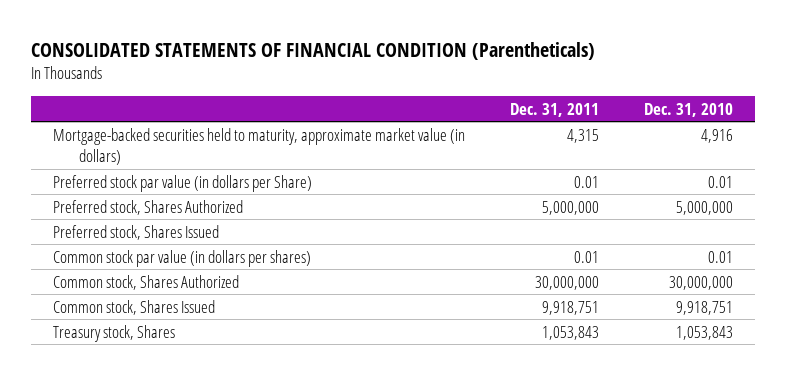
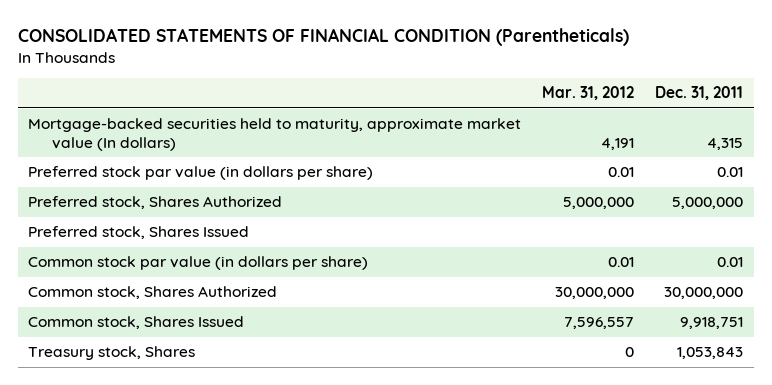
- | Dec. 31, 2011 | Dec. 31, 2010
+ | Mar. 31, 2012 | Dec. 31, 2011
- Mortgage-backed securities held to maturity, approximate market value (in dollars) | 4,315 | 4,916
- Preferred stock par value (in dollars per Share) | 0.01 | 0.01
+ Mortgage-backed securities held to maturity, approximate market value (In dollars) | 4,191 | 4,315
+ Preferred stock par value (in dollars per share) | 0.01 | 0.01
- Common stock par value (in dollars per shares) | 0.01 | 0.01
+ Common stock par value (in dollars per share) | 0.01 | 0.01

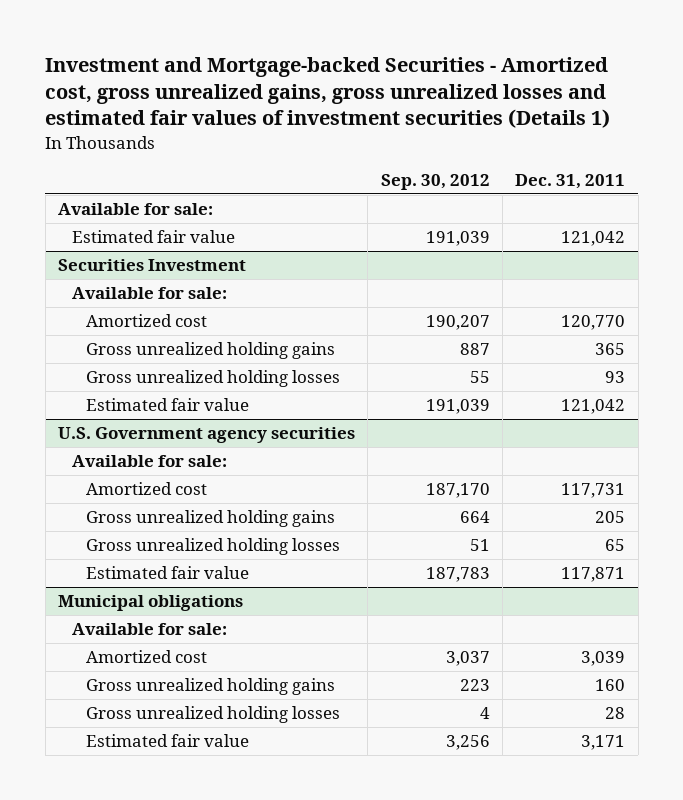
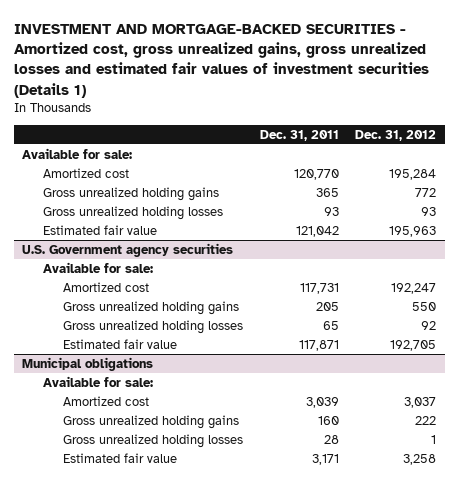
- Investment and Mortgage-backed Securities - Amortized cost, gross unrealized gains, gross unrealized losses and estimated fair values of investment securities (Details 1)
+ INVESTMENT AND MORTGAGE-BACKED SECURITIES - Amortized cost, gross unrealized gains, gross unrealized losses and estimated fair values of investment securities (Details 1)
- | Sep. 30, 2012 | Dec. 31, 2011
+ | Dec. 31, 2011 | Dec. 31, 2012
- Estimated fair value | 191,039 | 121,042
- Securities Investment
- Available for sale:

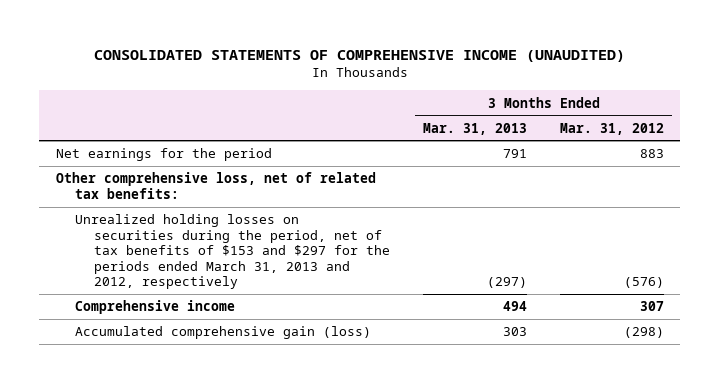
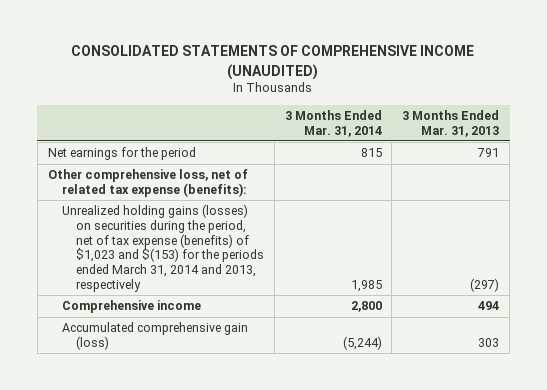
- | 3 Months Ended Mar. 31, 2013 | 3 Months Ended Mar. 31, 2012
+ | 3 Months Ended Mar. 31, 2014 | 3 Months Ended Mar. 31, 2013
- Other comprehensive loss, net of related tax benefits:
- Unrealized holding losses on securities during the period, net of tax benefits of $153 and $297 for the periods ended March 31, 2013 and 2012, respectively | (297) | (576)
+ Other comprehensive loss, net of related tax expense (benefits):
+ Unrealized holding gains (losses) on securities during the period, net of tax expense (benefits) of $1,023 and $(153) for the periods ended March 31, 2014 and 2013, respectively | 1,985 | (297)

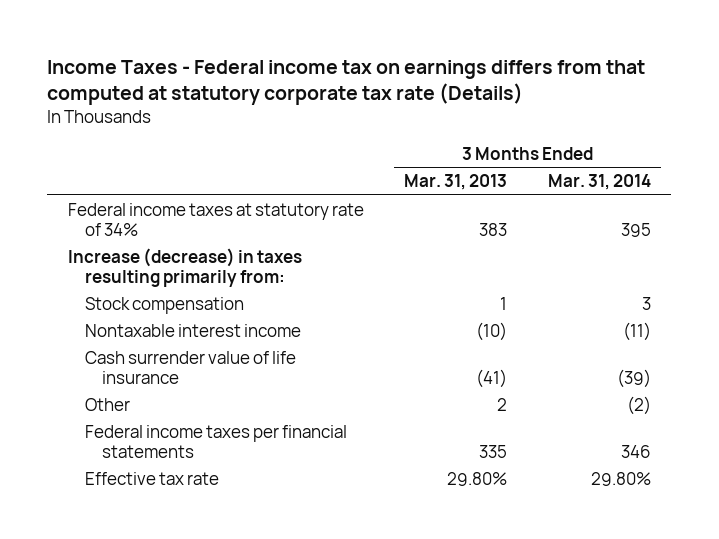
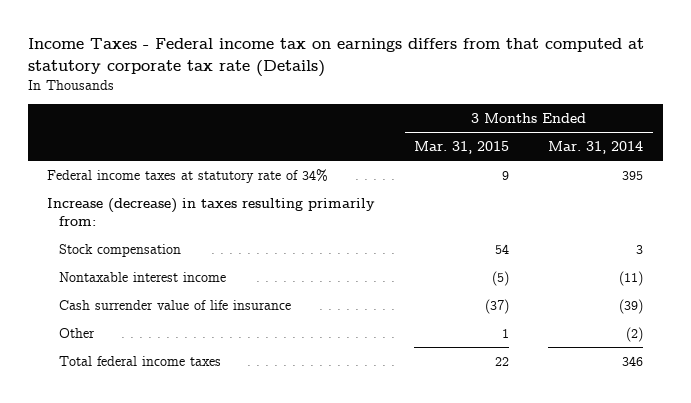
- | 3 Months Ended Mar. 31, 2013 | 3 Months Ended Mar. 31, 2014
+ | 3 Months Ended Mar. 31, 2015 | 3 Months Ended Mar. 31, 2014
- Federal income taxes per financial statements | 335 | 346
- Effective tax rate | 29.80% | 29.80%
+ Total federal income taxes | 22 | 346

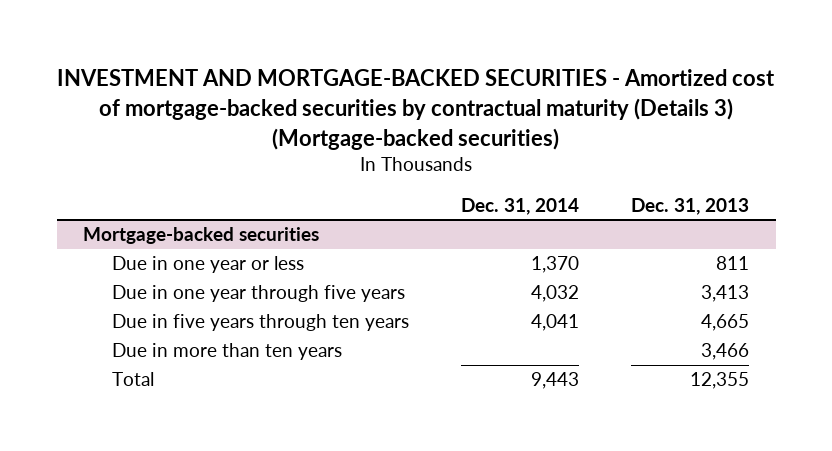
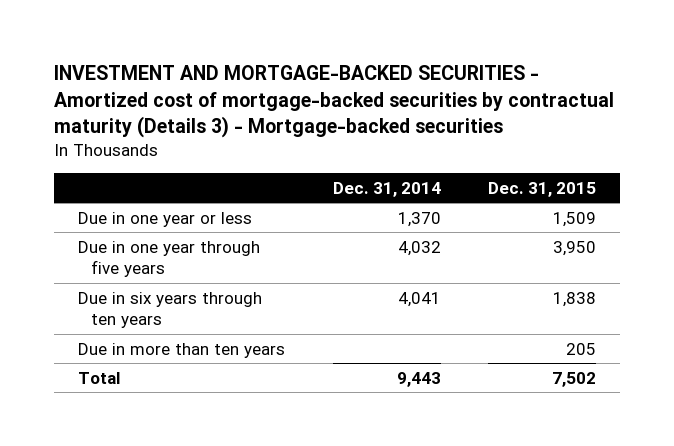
- INVESTMENT AND MORTGAGE-BACKED SECURITIES - Amortized cost of mortgage-backed securities by contractual maturity (Details 3) (Mortgage-backed securities)
+ INVESTMENT AND MORTGAGE-BACKED SECURITIES - Amortized cost of mortgage-backed securities by contractual maturity (Details 3) - Mortgage-backed securities
- | Dec. 31, 2014 | Dec. 31, 2013
+ | Dec. 31, 2014 | Dec. 31, 2015
- Mortgage-backed securities
- Due in five years through ten years | 4,041 | 4,665
+ Due in six years through ten years | 4,041 | 1,838

